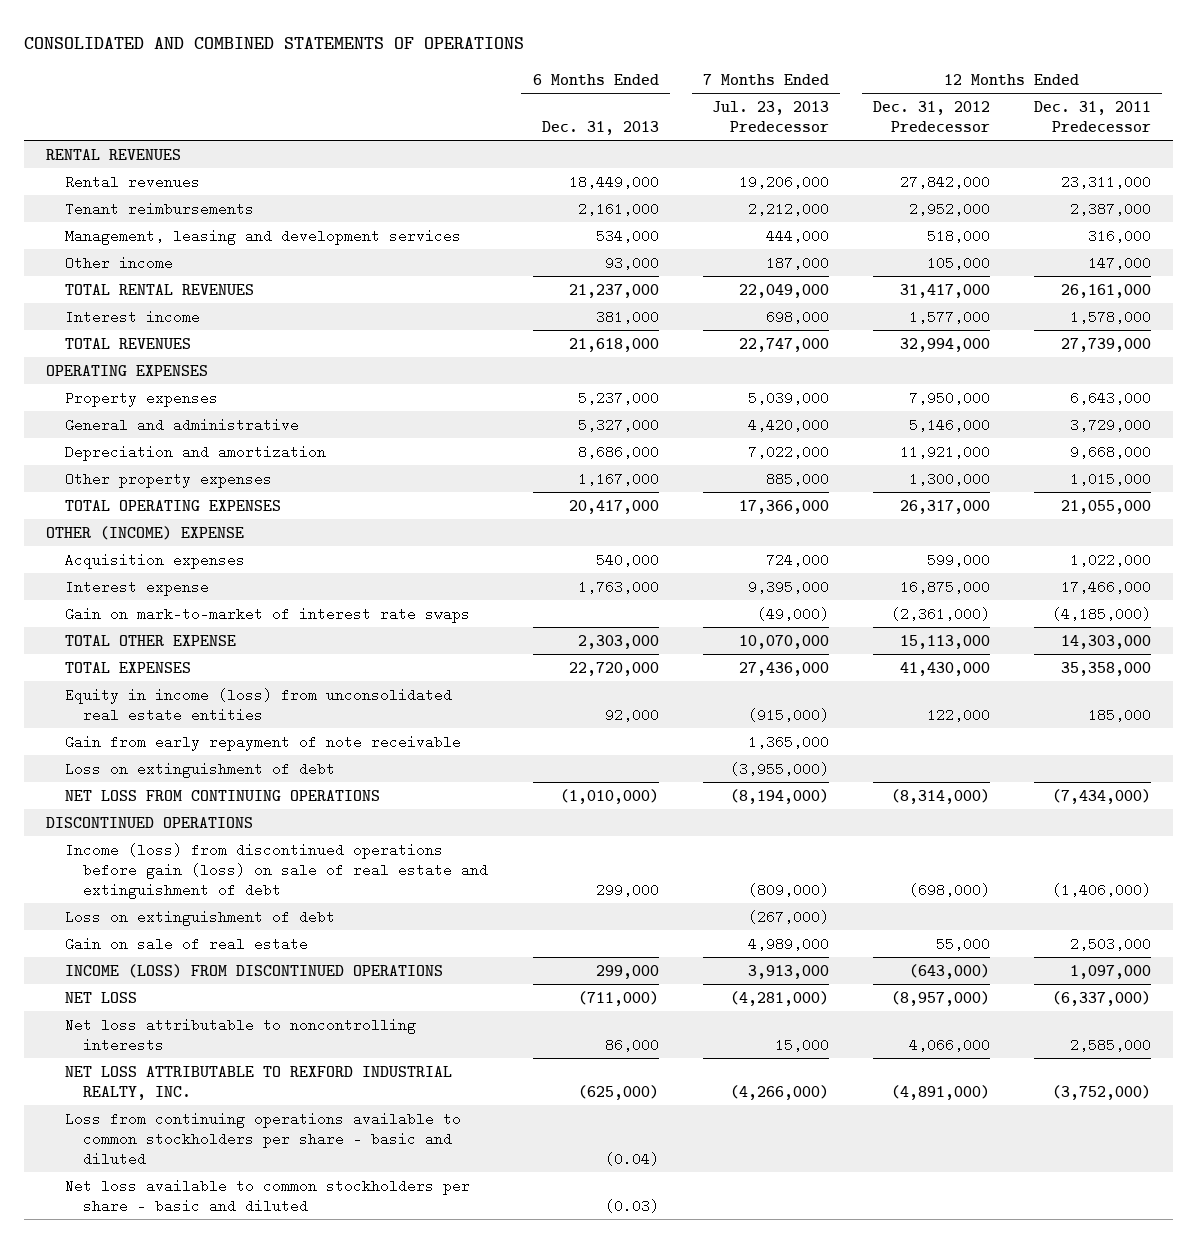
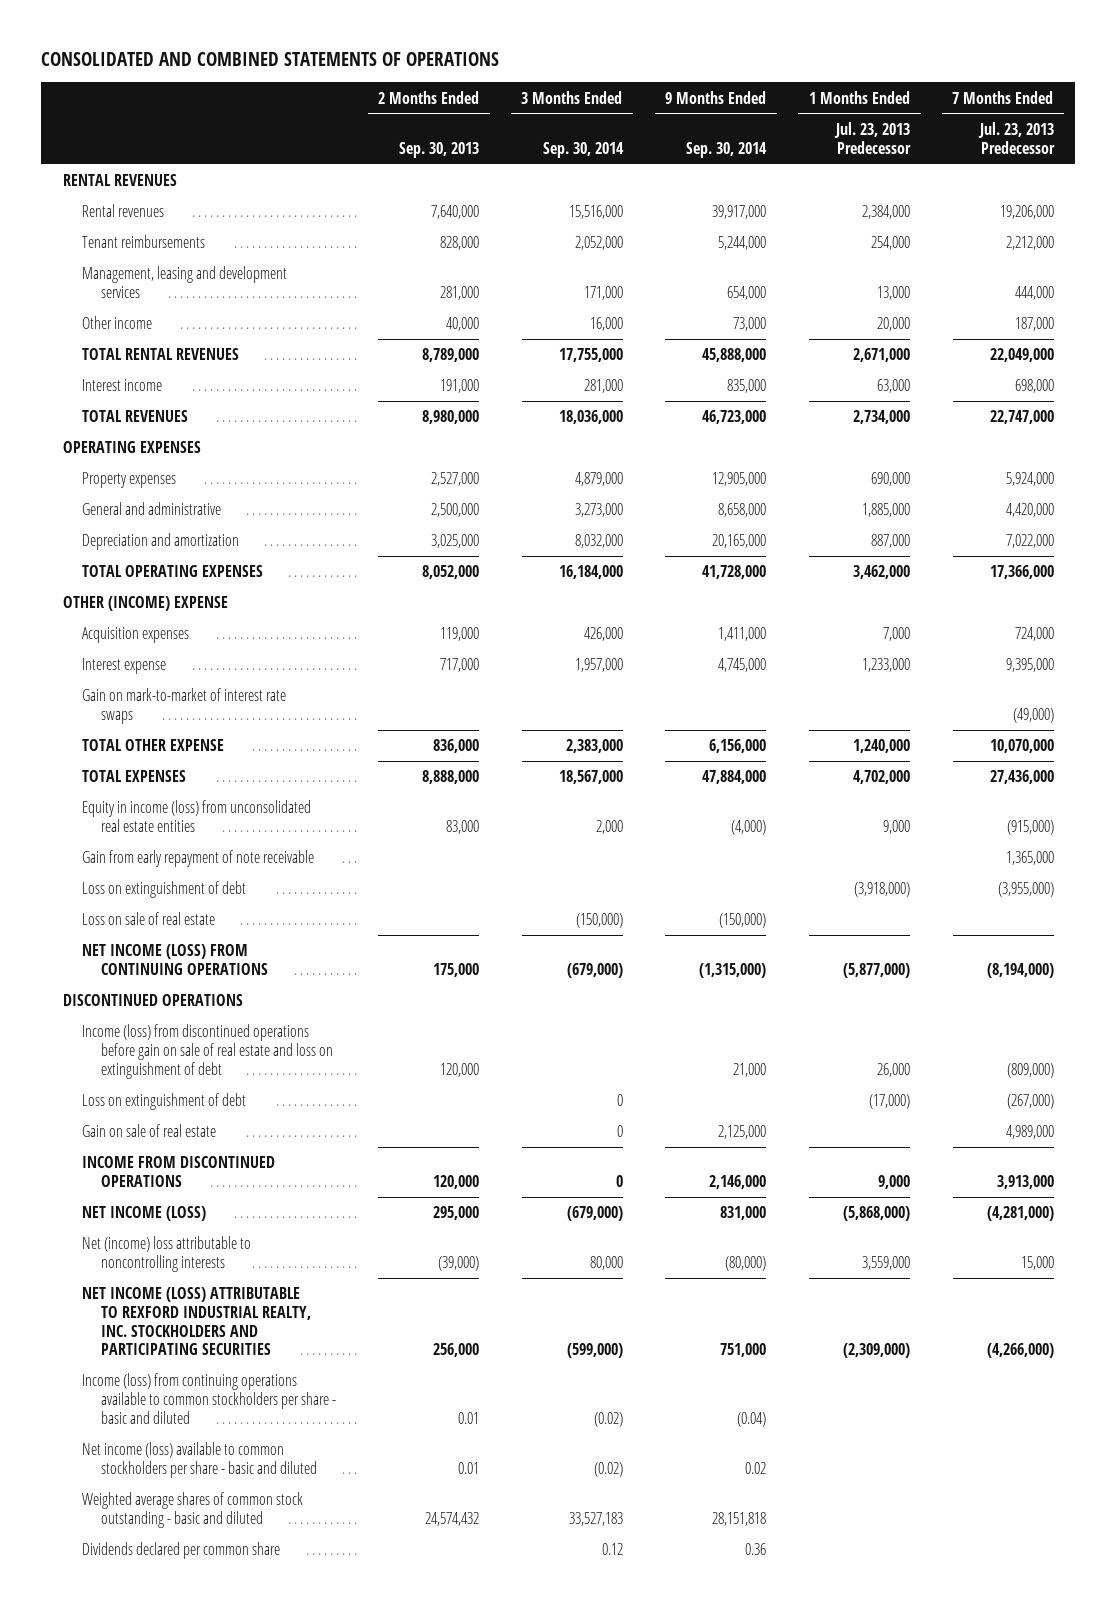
- | 6 Months Ended Dec. 31, 2013 | 7 Months Ended Jul. 23, 2013 Predecessor | 12 Months Ended Dec. 31, 2012 Predecessor | 12 Months Ended Dec. 31, 2011 Predecessor
+ | 2 Months Ended Sep. 30, 2013 | 3 Months Ended Sep. 30, 2014 | 9 Months Ended Sep. 30, 2014 | 1 Months Ended Jul. 23, 2013 Predecessor | 7 Months Ended Jul. 23, 2013 Predecessor
- Property expenses | 5,237,000 | 5,039,000 | 7,950,000 | 6,643,000
+ Property expenses | 2,527,000 | 4,879,000 | 12,905,000 | 690,000 | 5,924,000
- Other property expenses | 1,167,000 | 885,000 | 1,300,000 | 1,015,000
- NET LOSS FROM CONTINUING OPERATIONS | (1,010,000) | (8,194,000) | (8,314,000) | (7,434,000)
+ Loss on sale of real estate | | (150,000) | (150,000) | |
+ NET INCOME (LOSS) FROM CONTINUING OPERATIONS | 175,000 | (679,000) | (1,315,000) | (5,877,000) | (8,194,000)
- Income (loss) from discontinued operations before gain (loss) on sale of real estate and extinguishment of debt | 299,000 | (809,000) | (698,000) | (1,406,000)
+ Income (loss) from discontinued operations before gain on sale of real estate and loss on extinguishment of debt | 120,000 | | 21,000 | 26,000 | (809,000)
- INCOME (LOSS) FROM DISCONTINUED OPERATIONS | 299,000 | 3,913,000 | (643,000) | 1,097,000
- NET LOSS | (711,000) | (4,281,000) | (8,957,000) | (6,337,000)
- Net loss attributable to noncontrolling interests | 86,000 | 15,000 | 4,066,000 | 2,585,000
- NET LOSS ATTRIBUTABLE TO REXFORD INDUSTRIAL REALTY, INC. | (625,000) | (4,266,000) | (4,891,000) | (3,752,000)
- Loss from continuing operations available to common stockholders per share - basic and diluted | (0.04) | | |
- Net loss available to common stockholders per share - basic and diluted | (0.03) | | |
+ INCOME FROM DISCONTINUED OPERATIONS | 120,000 | 0 | 2,146,000 | 9,000 | 3,913,000
+ NET INCOME (LOSS) | 295,000 | (679,000) | 831,000 | (5,868,000) | (4,281,000)
+ Net (income) loss attributable to noncontrolling interests | (39,000) | 80,000 | (80,000) | 3,559,000 | 15,000
+ NET INCOME (LOSS) ATTRIBUTABLE TO REXFORD INDUSTRIAL REALTY, INC. STOCKHOLDERS AND PARTICIPATING SECURITIES | 256,000 | (599,000) | 751,000 | (2,309,000) | (4,266,000)
+ Income (loss) from continuing operations available to common stockholders per share - basic and diluted | 0.01 | (0.02) | (0.04) | |
+ Net income (loss) available to common stockholders per share - basic and diluted | 0.01 | (0.02) | 0.02 | |
+ Weighted average shares of common stock outstanding - basic and diluted | 24,574,432 | 33,527,183 | 28,151,818 | |
+ Dividends declared per common share | | 0.12 | 0.36 | |

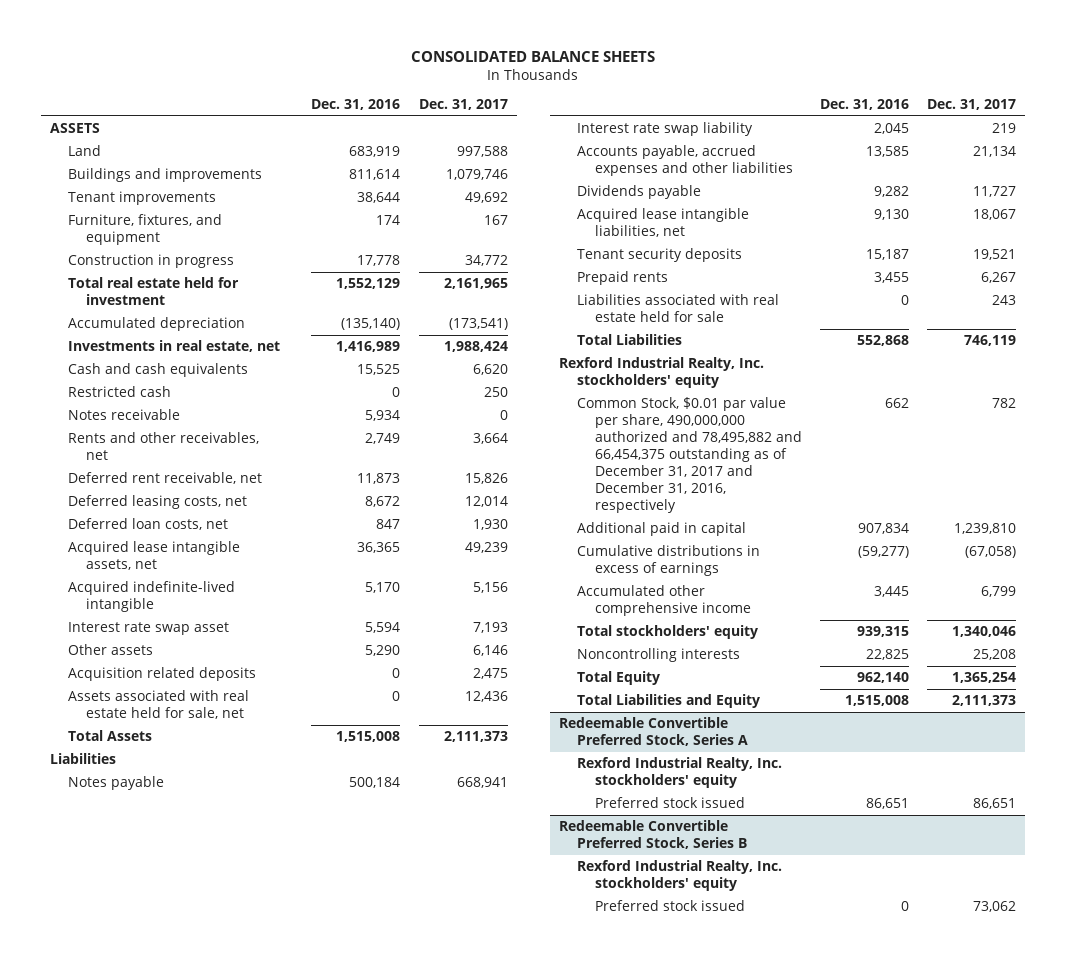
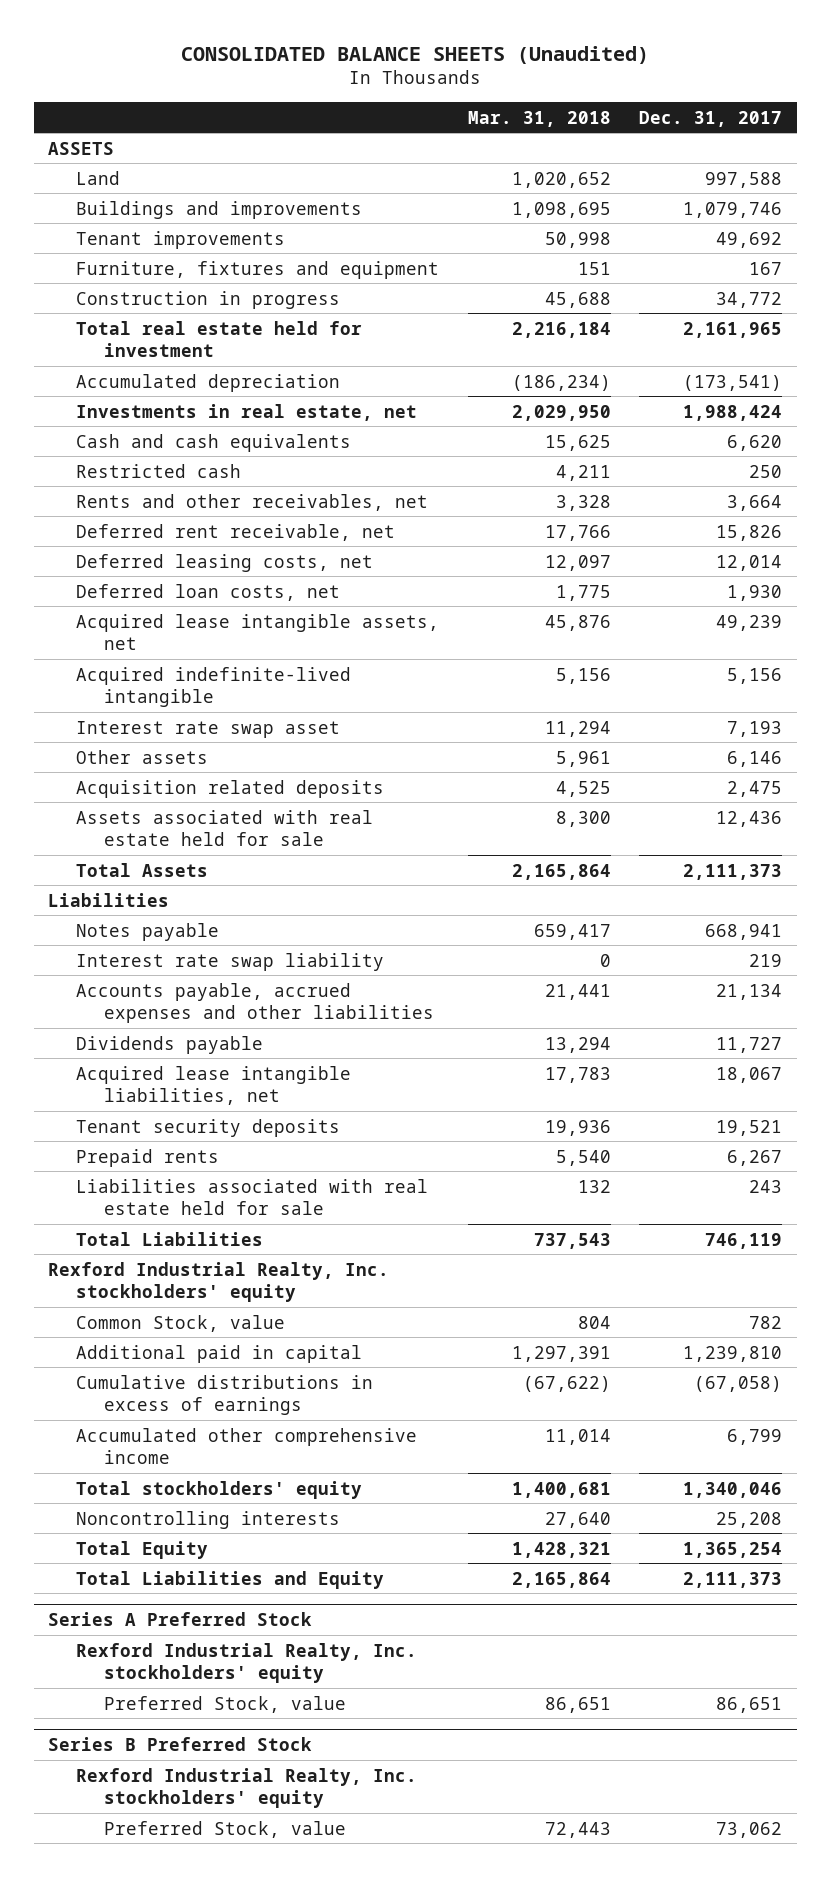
- CONSOLIDATED BALANCE SHEETS
+ CONSOLIDATED BALANCE SHEETS (Unaudited)
- | Dec. 31, 2016 | Dec. 31, 2017
+ | Mar. 31, 2018 | Dec. 31, 2017
- Furniture, fixtures, and equipment | 174 | 167
+ Furniture, fixtures and equipment | 151 | 167
- Notes receivable | 5,934 | 0
- Assets associated with real estate held for sale, net | 0 | 12,436
+ Assets associated with real estate held for sale | 8,300 | 12,436
- Common Stock, $0.01 par value per share, 490,000,000 authorized and 78,495,882 and 66,454,375 outstanding as of December 31, 2017 and December 31, 2016, respectively | 662 | 782
+ Common Stock, value | 804 | 782
- Redeemable Convertible Preferred Stock, Series A
+ Series A Preferred Stock
- Preferred stock issued | 86,651 | 86,651
- Redeemable Convertible Preferred Stock, Series B
+ Preferred Stock, value | 86,651 | 86,651
+ Series B Preferred Stock
- Preferred stock issued | 0 | 73,062
+ Preferred Stock, value | 72,443 | 73,062

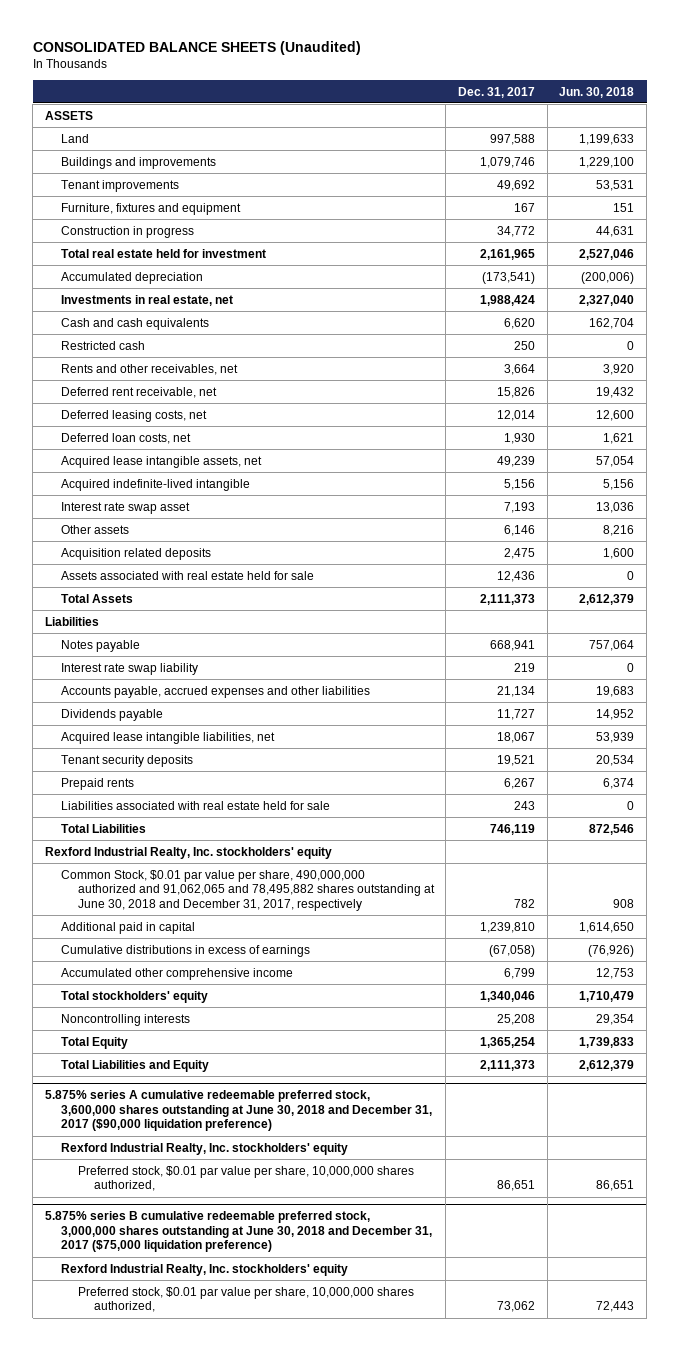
- | Mar. 31, 2018 | Dec. 31, 2017
+ | Dec. 31, 2017 | Jun. 30, 2018
- Common Stock, value | 804 | 782
+ Common Stock, $0.01 par value per share, 490,000,000 authorized and 91,062,065 and 78,495,882 shares outstanding at June 30, 2018 and December 31, 2017, respectively | 782 | 908
- Series A Preferred Stock
+ 5.875% series A cumulative redeemable preferred stock, 3,600,000 shares outstanding at June 30, 2018 and December 31, 2017 ($90,000 liquidation preference)
- Preferred Stock, value | 86,651 | 86,651
- Series B Preferred Stock
+ Preferred stock, $0.01 par value per share, 10,000,000 shares authorized, | 86,651 | 86,651
+ 5.875% series B cumulative redeemable preferred stock, 3,000,000 shares outstanding at June 30, 2018 and December 31, 2017 ($75,000 liquidation preference)
- Preferred Stock, value | 72,443 | 73,062
+ Preferred stock, $0.01 par value per share, 10,000,000 shares authorized, | 73,062 | 72,443

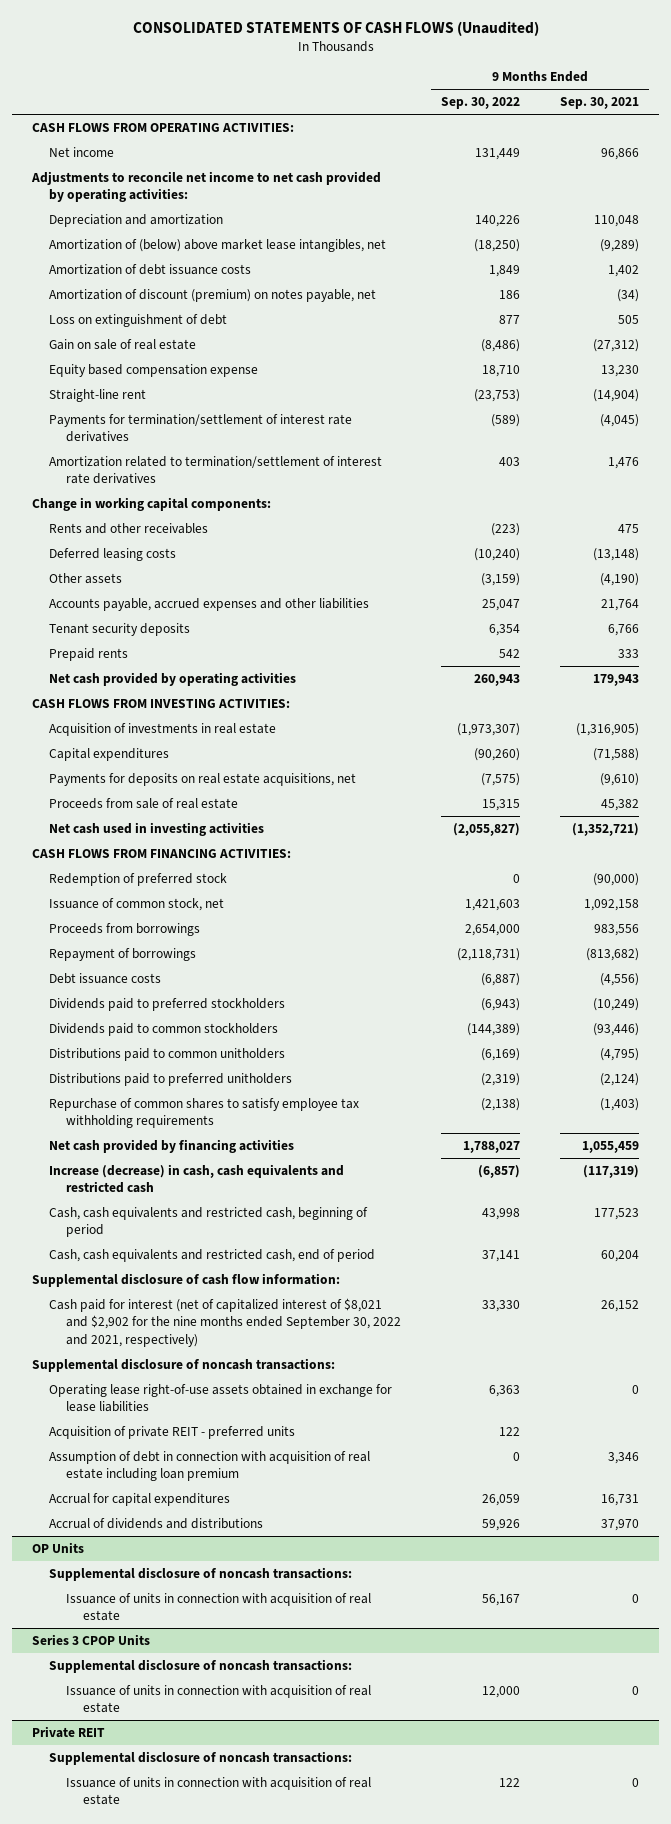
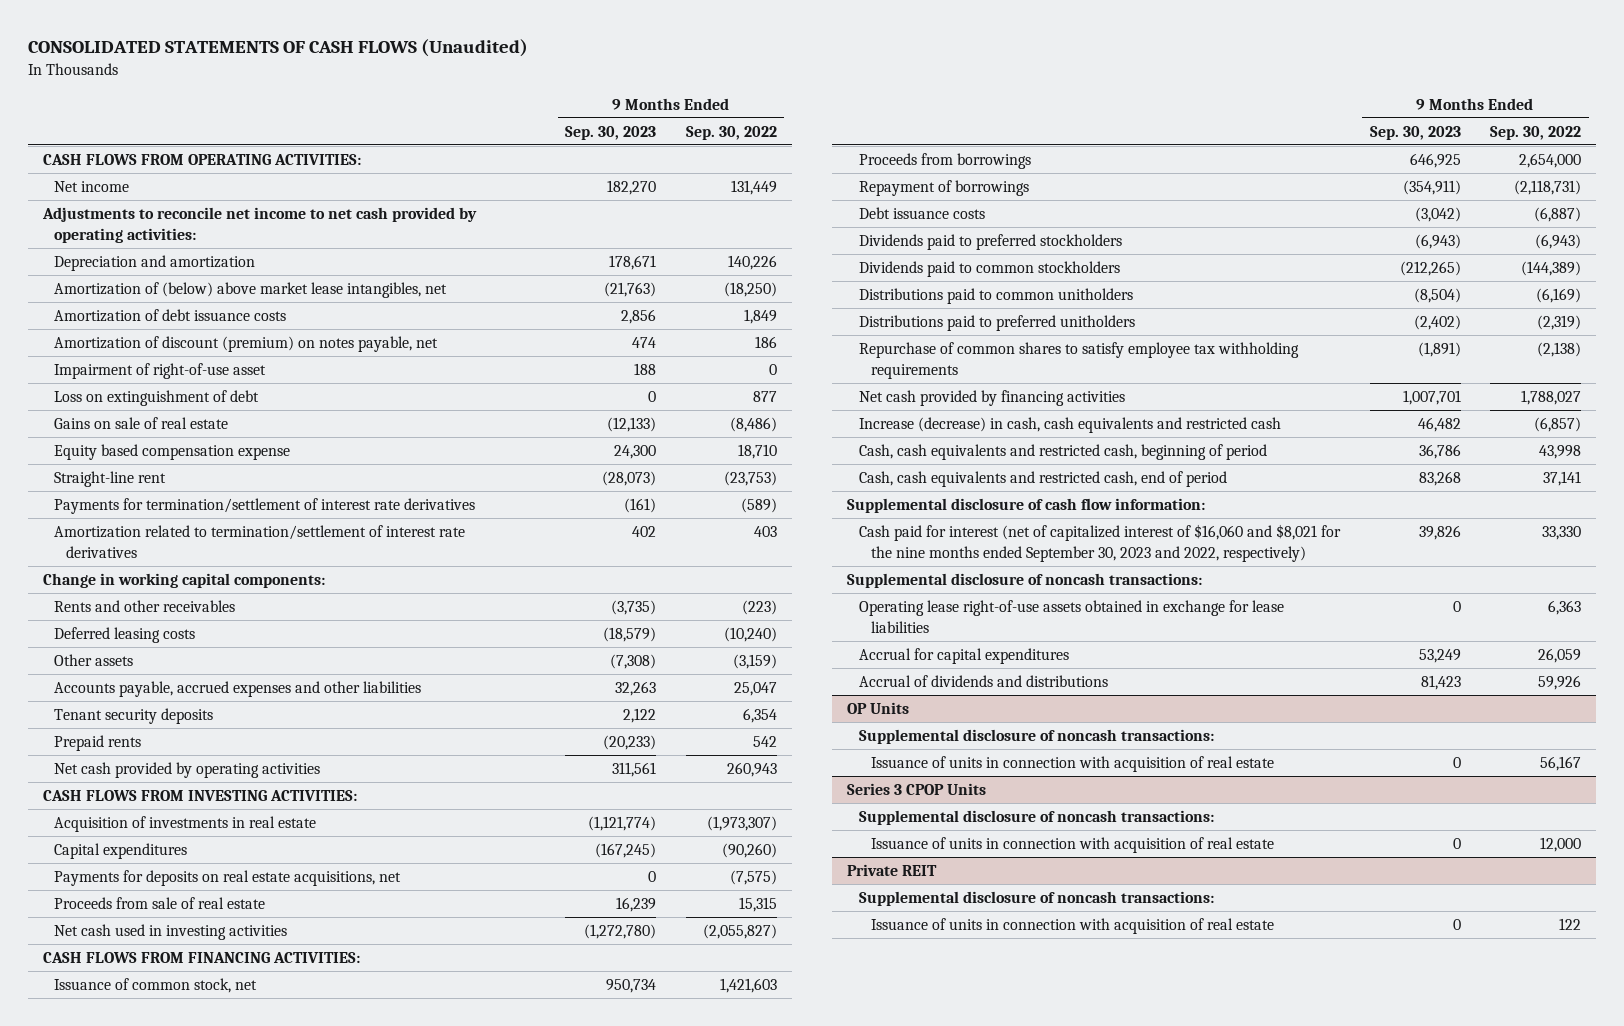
- | 9 Months Ended Sep. 30, 2022 | 9 Months Ended Sep. 30, 2021
+ | 9 Months Ended Sep. 30, 2023 | 9 Months Ended Sep. 30, 2022
+ Impairment of right-of-use asset | 188 | 0
- Gain on sale of real estate | (8,486) | (27,312)
+ Gains on sale of real estate | (12,133) | (8,486)
- Redemption of preferred stock | 0 | (90,000)
- Cash paid for interest (net of capitalized interest of $8,021 and $2,902 for the nine months ended September 30, 2022 and 2021, respectively) | 33,330 | 26,152
+ Cash paid for interest (net of capitalized interest of $16,060 and $8,021 for the nine months ended September 30, 2023 and 2022, respectively) | 39,826 | 33,330
- Acquisition of private REIT - preferred units | 122 |
- Assumption of debt in connection with acquisition of real estate including loan premium | 0 | 3,346

